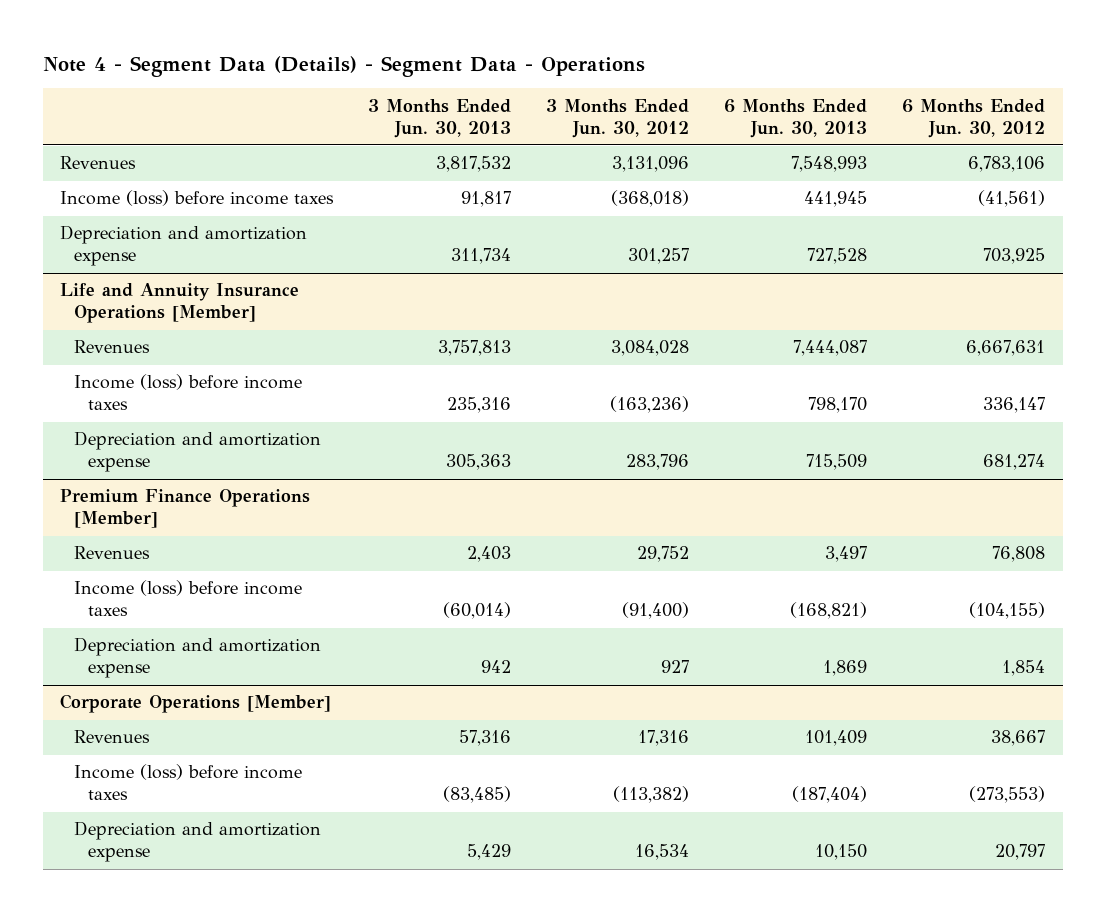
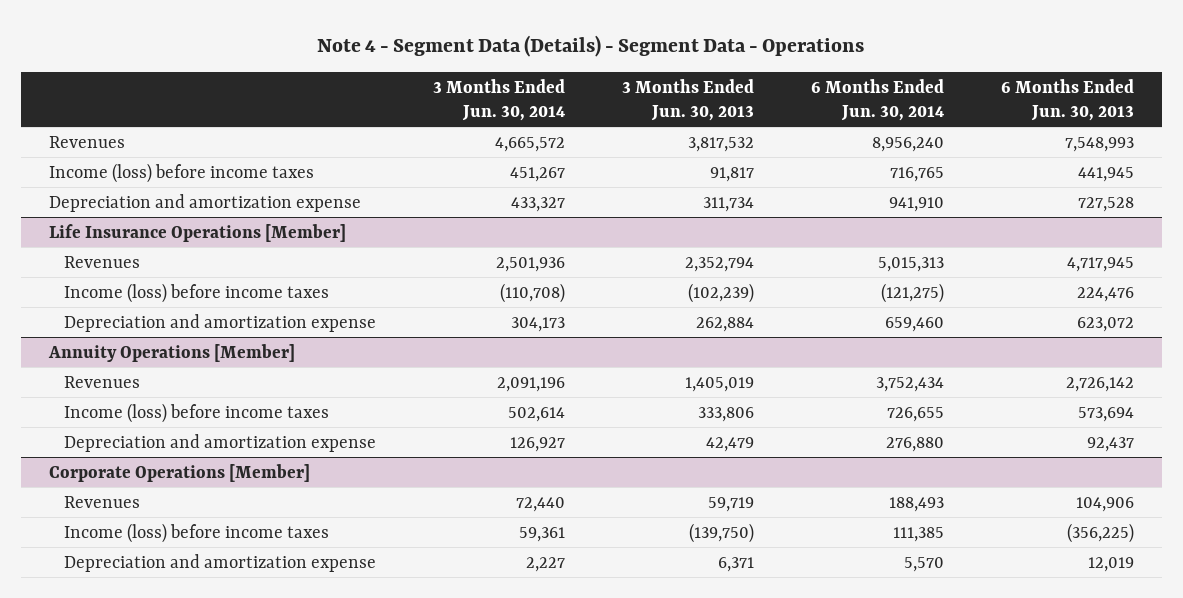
- | 3 Months Ended Jun. 30, 2013 | 3 Months Ended Jun. 30, 2012 | 6 Months Ended Jun. 30, 2013 | 6 Months Ended Jun. 30, 2012
+ | 3 Months Ended Jun. 30, 2014 | 3 Months Ended Jun. 30, 2013 | 6 Months Ended Jun. 30, 2014 | 6 Months Ended Jun. 30, 2013
- Life and Annuity Insurance Operations [Member]
- Revenues | 3,757,813 | 3,084,028 | 7,444,087 | 6,667,631
- Income (loss) before income taxes | 235,316 | (163,236) | 798,170 | 336,147
- Depreciation and amortization expense | 305,363 | 283,796 | 715,509 | 681,274
- Premium Finance Operations [Member]
- Revenues | 2,403 | 29,752 | 3,497 | 76,808
- Income (loss) before income taxes | (60,014) | (91,400) | (168,821) | (104,155)
- Depreciation and amortization expense | 942 | 927 | 1,869 | 1,854
+ Life Insurance Operations [Member]
+ Revenues | 2,501,936 | 2,352,794 | 5,015,313 | 4,717,945
+ Income (loss) before income taxes | (110,708) | (102,239) | (121,275) | 224,476
+ Depreciation and amortization expense | 304,173 | 262,884 | 659,460 | 623,072
+ Annuity Operations [Member]
+ Revenues | 2,091,196 | 1,405,019 | 3,752,434 | 2,726,142
+ Income (loss) before income taxes | 502,614 | 333,806 | 726,655 | 573,694
+ Depreciation and amortization expense | 126,927 | 42,479 | 276,880 | 92,437
@ Corporate Operations [Member]
- Revenues | 57,316 | 17,316 | 101,409 | 38,667
- Income (loss) before income taxes | (83,485) | (113,382) | (187,404) | (273,553)
- Depreciation and amortization expense | 5,429 | 16,534 | 10,150 | 20,797
+ Revenues | 72,440 | 59,719 | 188,493 | 104,906
+ Income (loss) before income taxes | 59,361 | (139,750) | 111,385 | (356,225)
+ Depreciation and amortization expense | 2,227 | 6,371 | 5,570 | 12,019

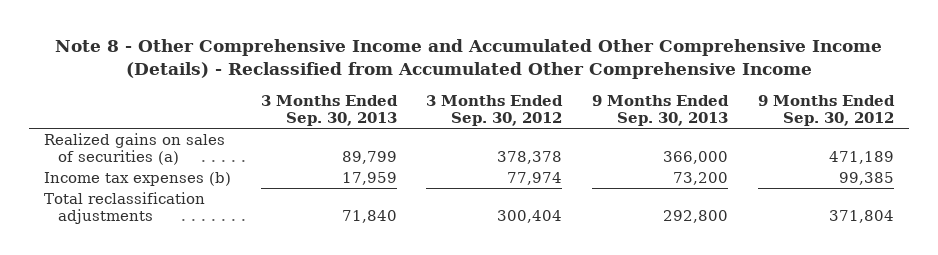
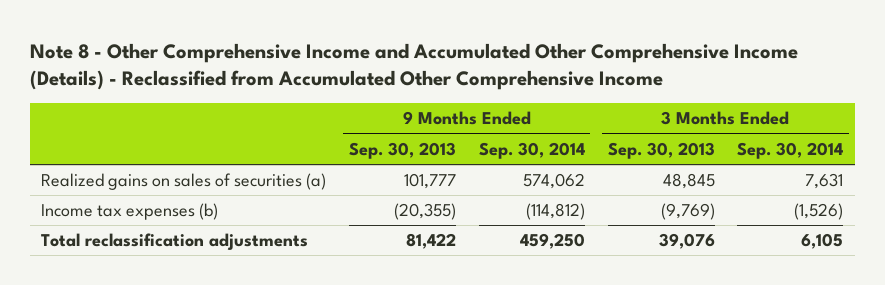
- | 3 Months Ended Sep. 30, 2013 | 3 Months Ended Sep. 30, 2012 | 9 Months Ended Sep. 30, 2013 | 9 Months Ended Sep. 30, 2012
+ | 9 Months Ended Sep. 30, 2013 | 9 Months Ended Sep. 30, 2014 | 3 Months Ended Sep. 30, 2013 | 3 Months Ended Sep. 30, 2014
- Realized gains on sales of securities (a) | 89,799 | 378,378 | 366,000 | 471,189
- Income tax expenses (b) | 17,959 | 77,974 | 73,200 | 99,385
- Total reclassification adjustments | 71,840 | 300,404 | 292,800 | 371,804
+ Realized gains on sales of securities (a) | 101,777 | 574,062 | 48,845 | 7,631
+ Income tax expenses (b) | (20,355) | (114,812) | (9,769) | (1,526)
+ Total reclassification adjustments | 81,422 | 459,250 | 39,076 | 6,105

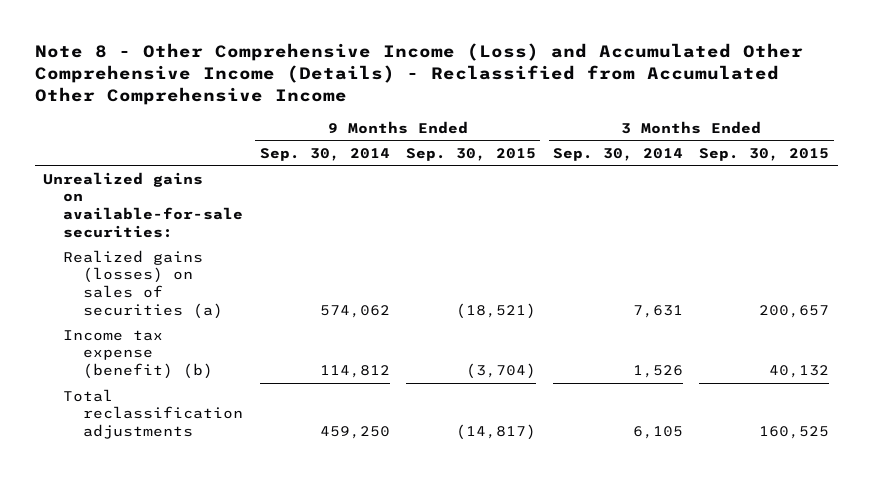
- Note 8 - Other Comprehensive Income and Accumulated Other Comprehensive Income (Details) - Reclassified from Accumulated Other Comprehensive Income
+ Note 8 - Other Comprehensive Income (Loss) and Accumulated Other Comprehensive Income (Details) - Reclassified from Accumulated Other Comprehensive Income
- | 9 Months Ended Sep. 30, 2013 | 9 Months Ended Sep. 30, 2014 | 3 Months Ended Sep. 30, 2013 | 3 Months Ended Sep. 30, 2014
+ | 9 Months Ended Sep. 30, 2014 | 9 Months Ended Sep. 30, 2015 | 3 Months Ended Sep. 30, 2014 | 3 Months Ended Sep. 30, 2015
- Realized gains on sales of securities (a) | 101,777 | 574,062 | 48,845 | 7,631
- Income tax expenses (b) | (20,355) | (114,812) | (9,769) | (1,526)
+ Unrealized gains on available-for-sale securities:
+ Realized gains (losses) on sales of securities (a) | 574,062 | (18,521) | 7,631 | 200,657
+ Income tax expense (benefit) (b) | 114,812 | (3,704) | 1,526 | 40,132

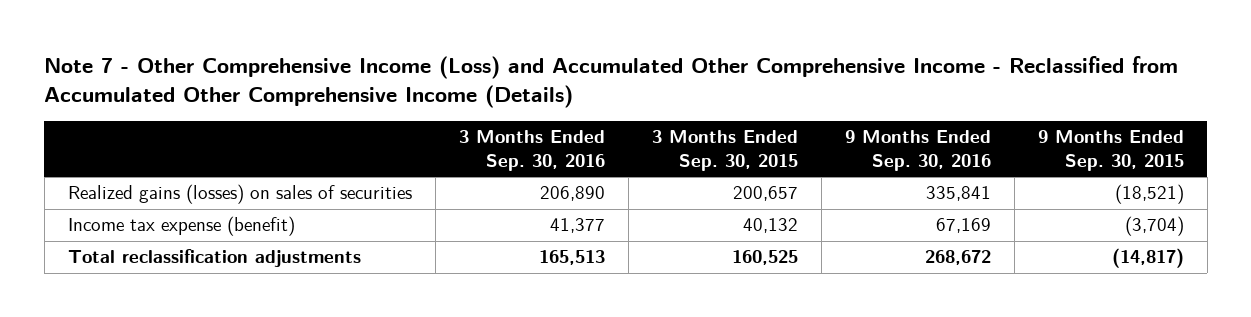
- Note 8 - Other Comprehensive Income (Loss) and Accumulated Other Comprehensive Income (Details) - Reclassified from Accumulated Other Comprehensive Income
+ Note 7 - Other Comprehensive Income (Loss) and Accumulated Other Comprehensive Income - Reclassified from Accumulated Other Comprehensive Income (Details)
- | 9 Months Ended Sep. 30, 2014 | 9 Months Ended Sep. 30, 2015 | 3 Months Ended Sep. 30, 2014 | 3 Months Ended Sep. 30, 2015
+ | 3 Months Ended Sep. 30, 2016 | 3 Months Ended Sep. 30, 2015 | 9 Months Ended Sep. 30, 2016 | 9 Months Ended Sep. 30, 2015
- Unrealized gains on available-for-sale securities:
- Realized gains (losses) on sales of securities (a) | 574,062 | (18,521) | 7,631 | 200,657
- Income tax expense (benefit) (b) | 114,812 | (3,704) | 1,526 | 40,132
+ Realized gains (losses) on sales of securities | 206,890 | 200,657 | 335,841 | (18,521)
+ Income tax expense (benefit) | 41,377 | 40,132 | 67,169 | (3,704)

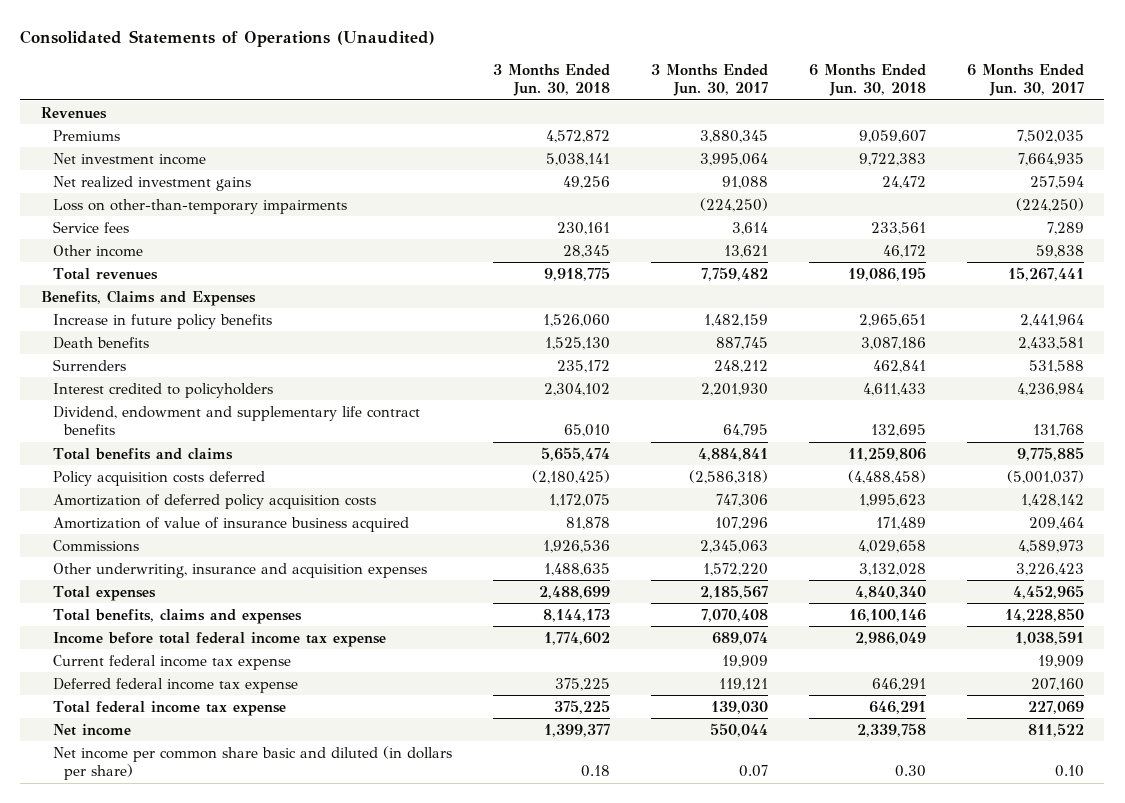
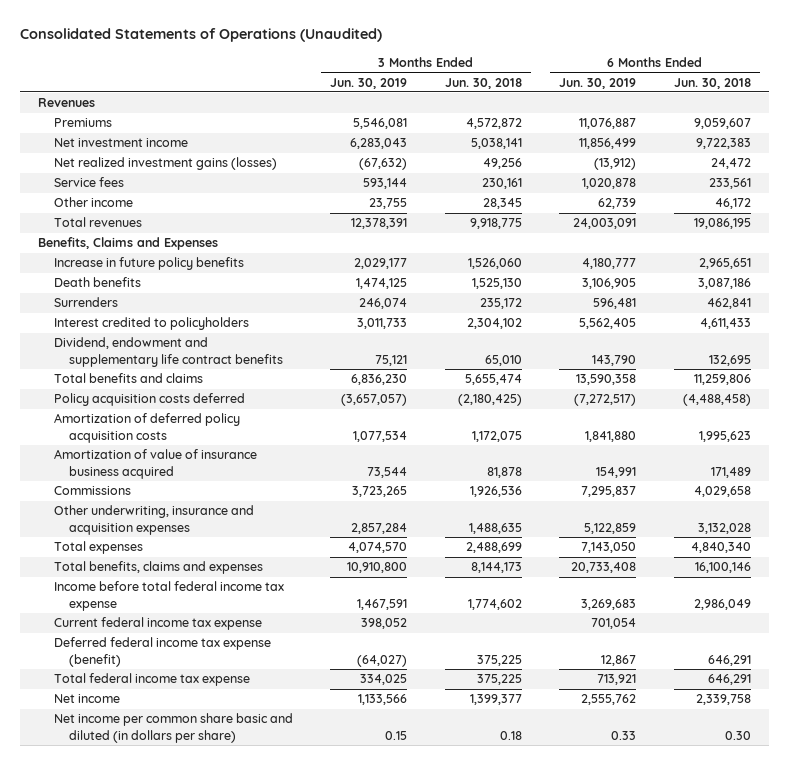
- | 3 Months Ended Jun. 30, 2018 | 3 Months Ended Jun. 30, 2017 | 6 Months Ended Jun. 30, 2018 | 6 Months Ended Jun. 30, 2017
+ | 3 Months Ended Jun. 30, 2019 | 3 Months Ended Jun. 30, 2018 | 6 Months Ended Jun. 30, 2019 | 6 Months Ended Jun. 30, 2018
- Net realized investment gains | 49,256 | 91,088 | 24,472 | 257,594
- Loss on other-than-temporary impairments | | (224,250) | | (224,250)
+ Net realized investment gains (losses) | (67,632) | 49,256 | (13,912) | 24,472
- Deferred federal income tax expense | 375,225 | 119,121 | 646,291 | 207,160
+ Deferred federal income tax expense (benefit) | (64,027) | 375,225 | 12,867 | 646,291

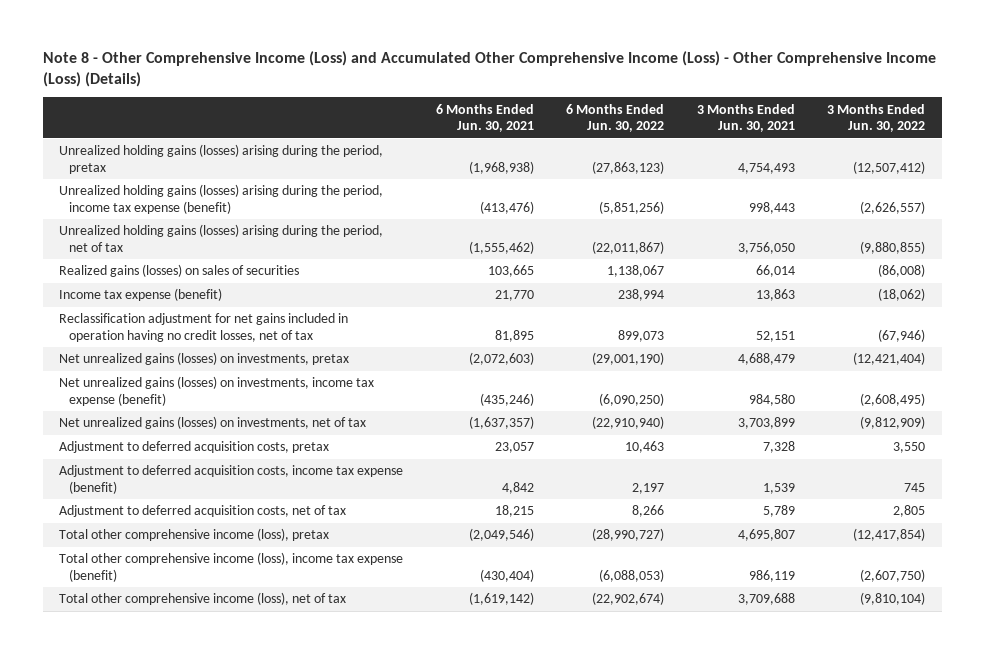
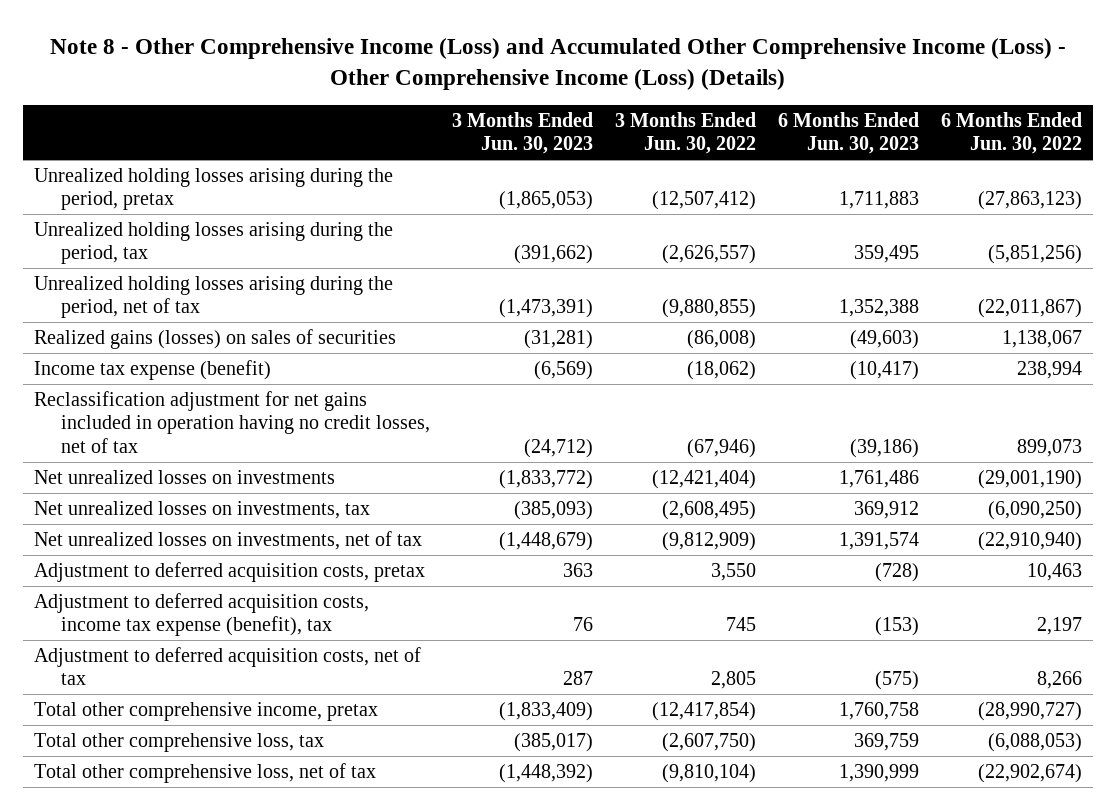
- | 6 Months Ended Jun. 30, 2021 | 6 Months Ended Jun. 30, 2022 | 3 Months Ended Jun. 30, 2021 | 3 Months Ended Jun. 30, 2022
+ | 3 Months Ended Jun. 30, 2023 | 3 Months Ended Jun. 30, 2022 | 6 Months Ended Jun. 30, 2023 | 6 Months Ended Jun. 30, 2022
- Unrealized holding gains (losses) arising during the period, pretax | (1,968,938) | (27,863,123) | 4,754,493 | (12,507,412)
- Unrealized holding gains (losses) arising during the period, income tax expense (benefit) | (413,476) | (5,851,256) | 998,443 | (2,626,557)
- Unrealized holding gains (losses) arising during the period, net of tax | (1,555,462) | (22,011,867) | 3,756,050 | (9,880,855)
+ Unrealized holding losses arising during the period, pretax | (1,865,053) | (12,507,412) | 1,711,883 | (27,863,123)
+ Unrealized holding losses arising during the period, tax | (391,662) | (2,626,557) | 359,495 | (5,851,256)
+ Unrealized holding losses arising during the period, net of tax | (1,473,391) | (9,880,855) | 1,352,388 | (22,011,867)
- Net unrealized gains (losses) on investments, pretax | (2,072,603) | (29,001,190) | 4,688,479 | (12,421,404)
- Net unrealized gains (losses) on investments, income tax expense (benefit) | (435,246) | (6,090,250) | 984,580 | (2,608,495)
- Net unrealized gains (losses) on investments, net of tax | (1,637,357) | (22,910,940) | 3,703,899 | (9,812,909)
+ Net unrealized losses on investments | (1,833,772) | (12,421,404) | 1,761,486 | (29,001,190)
+ Net unrealized losses on investments, tax | (385,093) | (2,608,495) | 369,912 | (6,090,250)
+ Net unrealized losses on investments, net of tax | (1,448,679) | (9,812,909) | 1,391,574 | (22,910,940)
- Adjustment to deferred acquisition costs, income tax expense (benefit) | 4,842 | 2,197 | 1,539 | 745
+ Adjustment to deferred acquisition costs, income tax expense (benefit), tax | 76 | 745 | (153) | 2,197
- Total other comprehensive income (loss), pretax | (2,049,546) | (28,990,727) | 4,695,807 | (12,417,854)
- Total other comprehensive income (loss), income tax expense (benefit) | (430,404) | (6,088,053) | 986,119 | (2,607,750)
- Total other comprehensive income (loss), net of tax | (1,619,142) | (22,902,674) | 3,709,688 | (9,810,104)
+ Total other comprehensive income, pretax | (1,833,409) | (12,417,854) | 1,760,758 | (28,990,727)
+ Total other comprehensive loss, tax | (385,017) | (2,607,750) | 369,759 | (6,088,053)
+ Total other comprehensive loss, net of tax | (1,448,392) | (9,810,104) | 1,390,999 | (22,902,674)

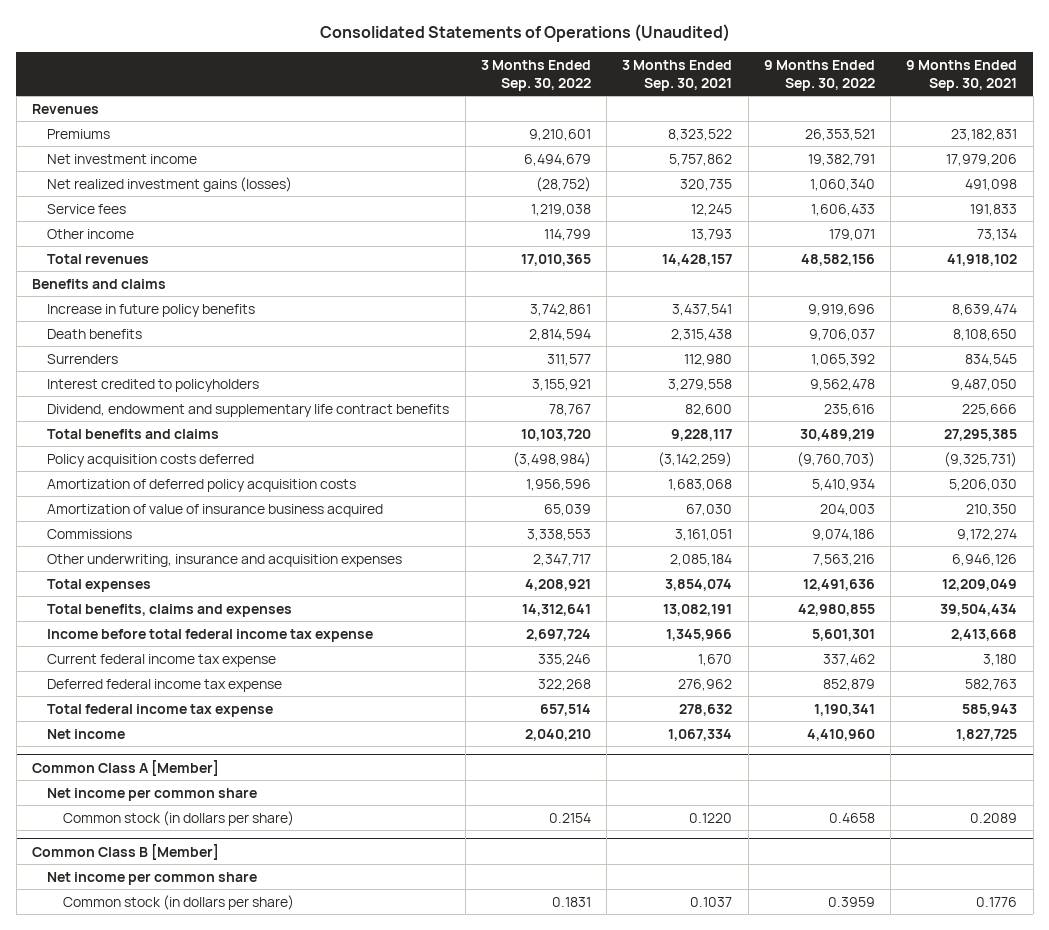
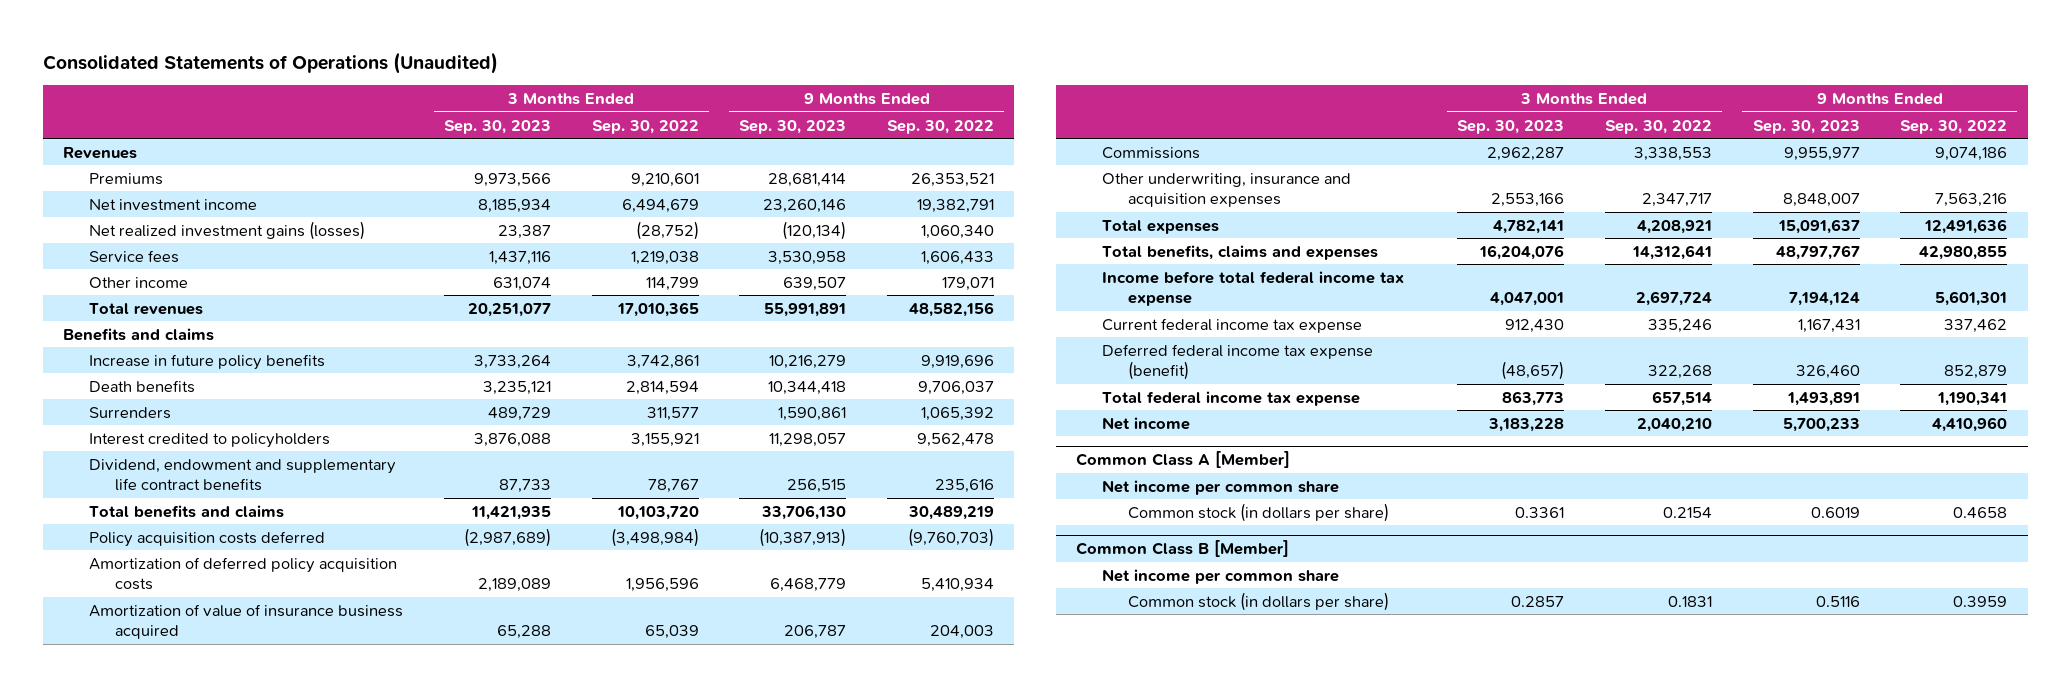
- | 3 Months Ended Sep. 30, 2022 | 3 Months Ended Sep. 30, 2021 | 9 Months Ended Sep. 30, 2022 | 9 Months Ended Sep. 30, 2021
+ | 3 Months Ended Sep. 30, 2023 | 3 Months Ended Sep. 30, 2022 | 9 Months Ended Sep. 30, 2023 | 9 Months Ended Sep. 30, 2022
- Deferred federal income tax expense | 322,268 | 276,962 | 852,879 | 582,763
+ Deferred federal income tax expense (benefit) | (48,657) | 322,268 | 326,460 | 852,879

